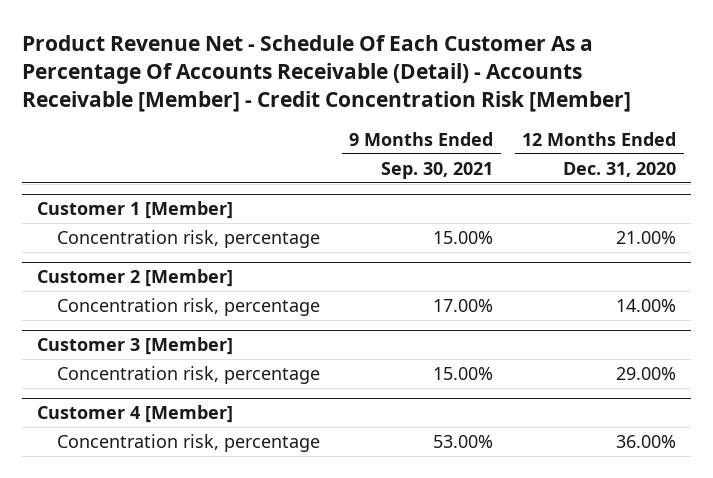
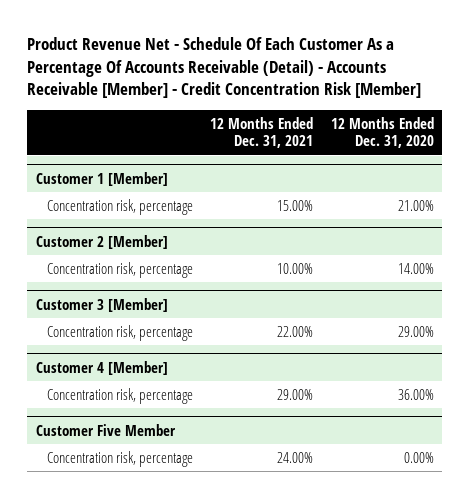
- | 9 Months Ended Sep. 30, 2021 | 12 Months Ended Dec. 31, 2020
+ | 12 Months Ended Dec. 31, 2021 | 12 Months Ended Dec. 31, 2020
+ Customer Five Member
+ Concentration risk, percentage | 24.00% | 0.00%

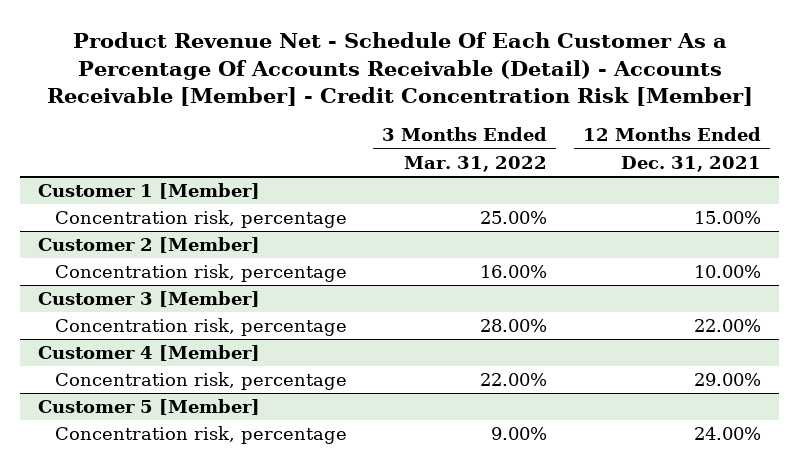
- | 12 Months Ended Dec. 31, 2021 | 12 Months Ended Dec. 31, 2020
+ | 3 Months Ended Mar. 31, 2022 | 12 Months Ended Dec. 31, 2021
- Customer Five Member
+ Customer 5 [Member]

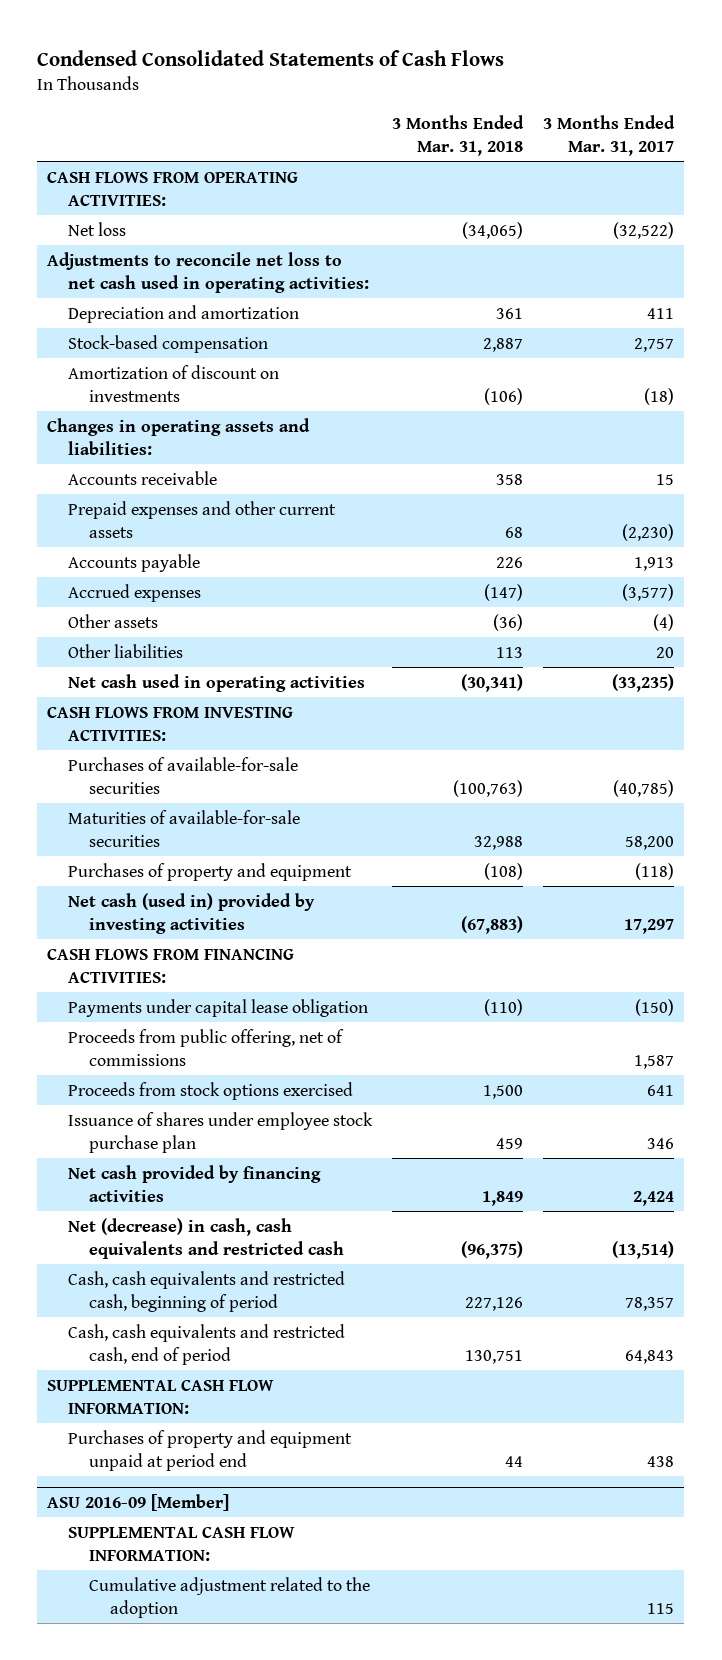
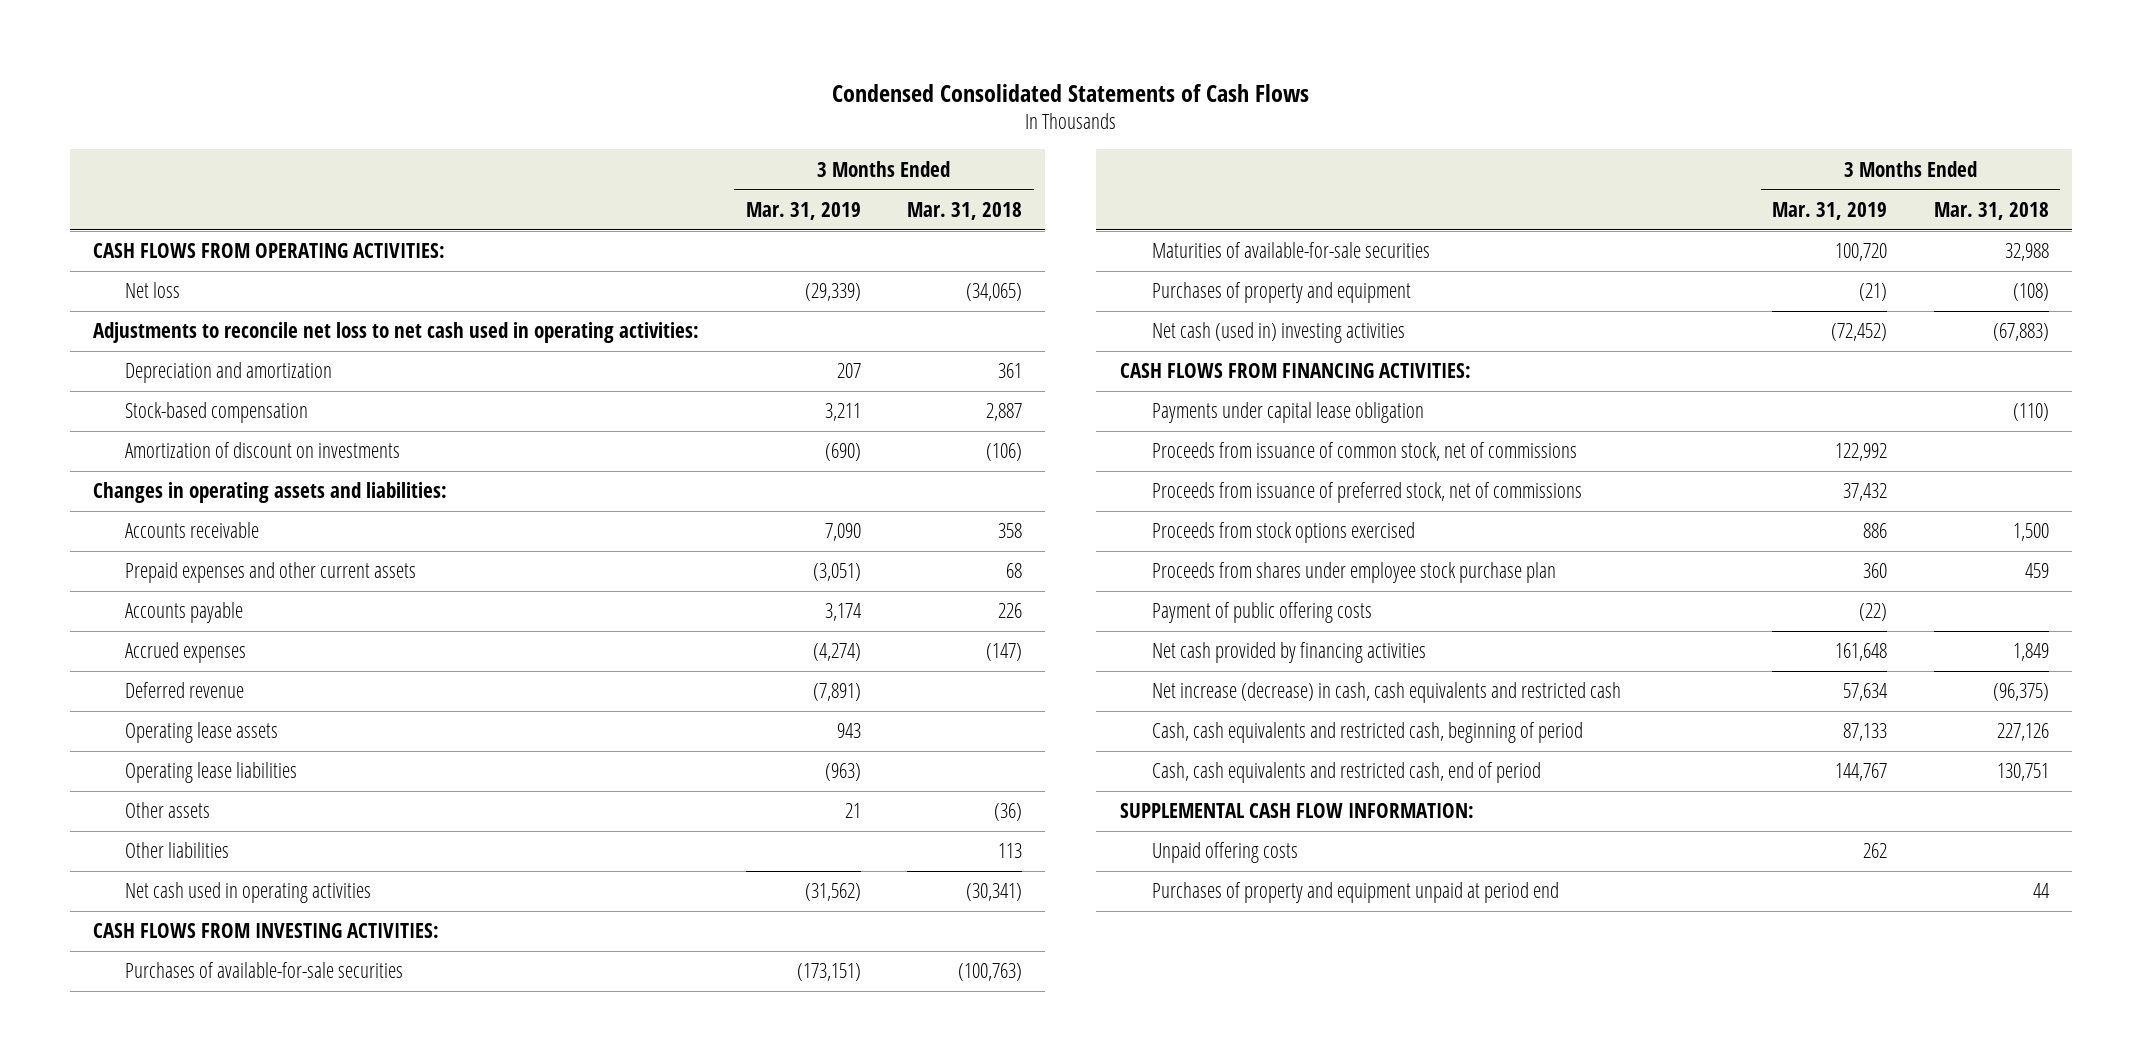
- | 3 Months Ended Mar. 31, 2018 | 3 Months Ended Mar. 31, 2017
+ | 3 Months Ended Mar. 31, 2019 | 3 Months Ended Mar. 31, 2018
+ Deferred revenue | (7,891) |
+ Operating lease assets | 943 |
+ Operating lease liabilities | (963) |
- Net cash (used in) provided by investing activities | (67,883) | 17,297
+ Net cash (used in) investing activities | (72,452) | (67,883)
- Proceeds from public offering, net of commissions | | 1,587
+ Proceeds from issuance of common stock, net of commissions | 122,992 |
+ Proceeds from issuance of preferred stock, net of commissions | 37,432 |
- Issuance of shares under employee stock purchase plan | 459 | 346
+ Proceeds from shares under employee stock purchase plan | 360 | 459
+ Payment of public offering costs | (22) |
- Net (decrease) in cash, cash equivalents and restricted cash | (96,375) | (13,514)
+ Net increase (decrease) in cash, cash equivalents and restricted cash | 57,634 | (96,375)
+ Unpaid offering costs | 262 |
- ASU 2016-09 [Member]
- SUPPLEMENTAL CASH FLOW INFORMATION:
- Cumulative adjustment related to the adoption | | 115

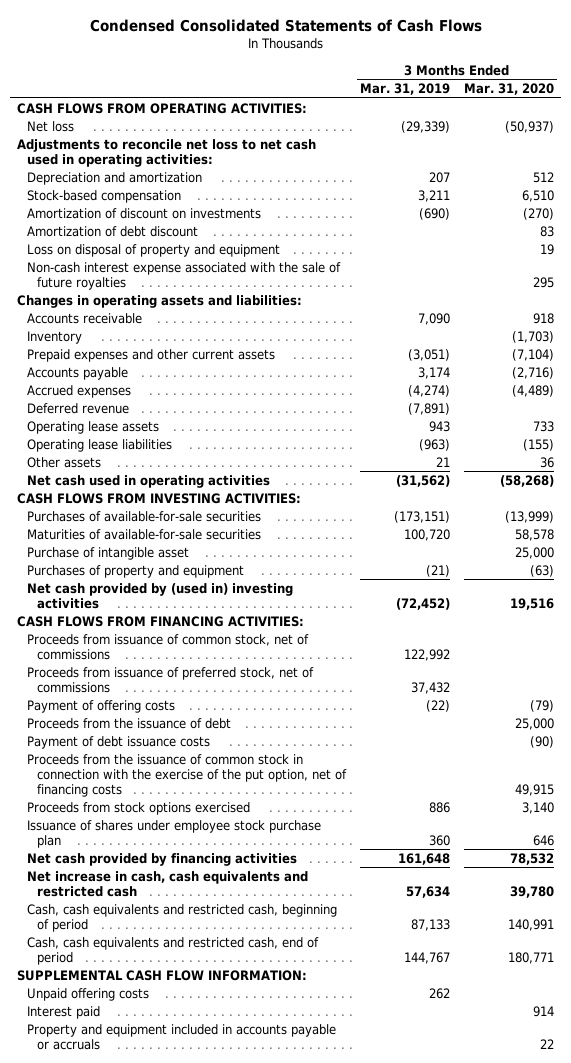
- | 3 Months Ended Mar. 31, 2019 | 3 Months Ended Mar. 31, 2018
+ | 3 Months Ended Mar. 31, 2019 | 3 Months Ended Mar. 31, 2020
+ Amortization of debt discount | | 83
+ Loss on disposal of property and equipment | | 19
+ Non-cash interest expense associated with the sale of future royalties | | 295
+ Inventory | | (1,703)
- Other liabilities | | 113
+ Purchase of intangible asset | | 25,000
- Net cash (used in) investing activities | (72,452) | (67,883)
+ Net cash provided by (used in) investing activities | (72,452) | 19,516
- Payments under capital lease obligation | | (110)
+ Payment of offering costs | (22) | (79)
+ Proceeds from the issuance of debt | | 25,000
+ Payment of debt issuance costs | | (90)
+ Proceeds from the issuance of common stock in connection with the exercise of the put option, net of financing costs | | 49,915
- Proceeds from shares under employee stock purchase plan | 360 | 459
- Payment of public offering costs | (22) |
+ Issuance of shares under employee stock purchase plan | 360 | 646
- Net increase (decrease) in cash, cash equivalents and restricted cash | 57,634 | (96,375)
+ Net increase in cash, cash equivalents and restricted cash | 57,634 | 39,780
- Purchases of property and equipment unpaid at period end | | 44
+ Interest paid | | 914
+ Property and equipment included in accounts payable or accruals | | 22

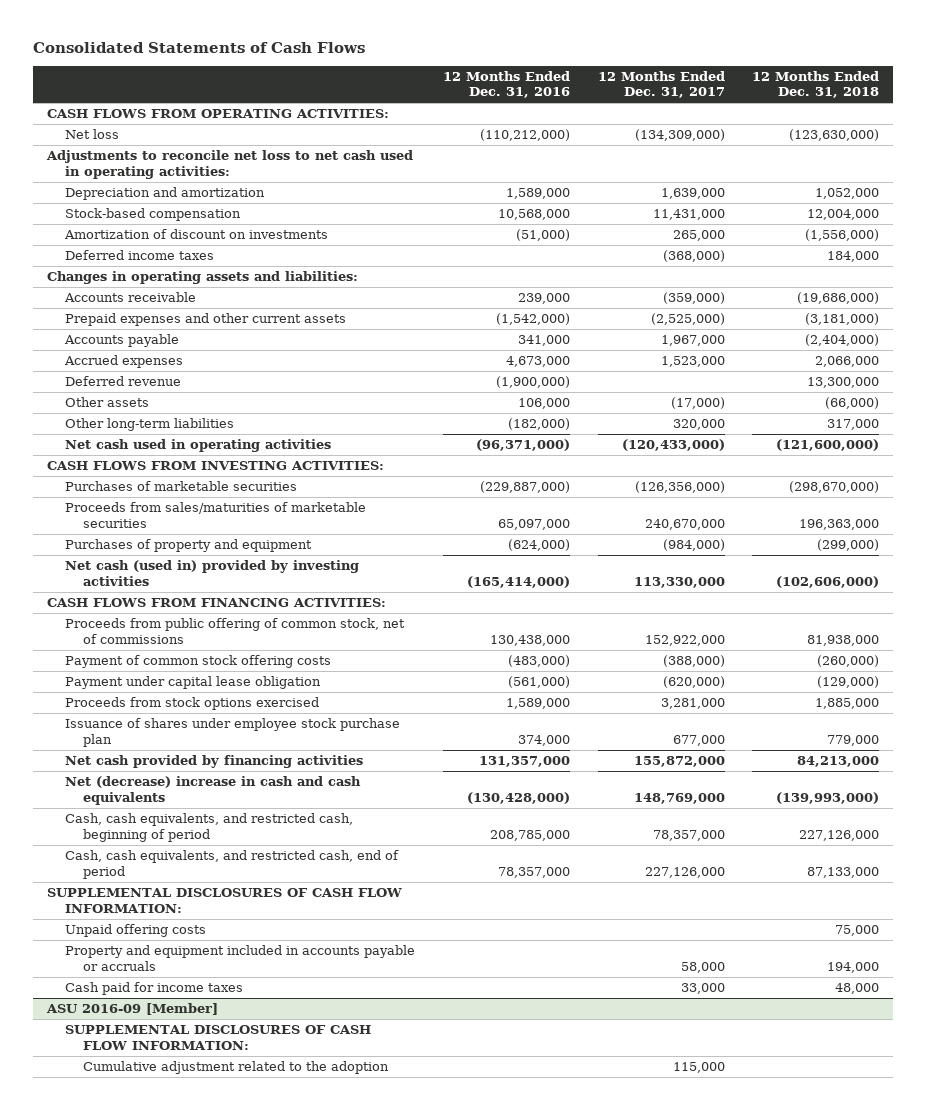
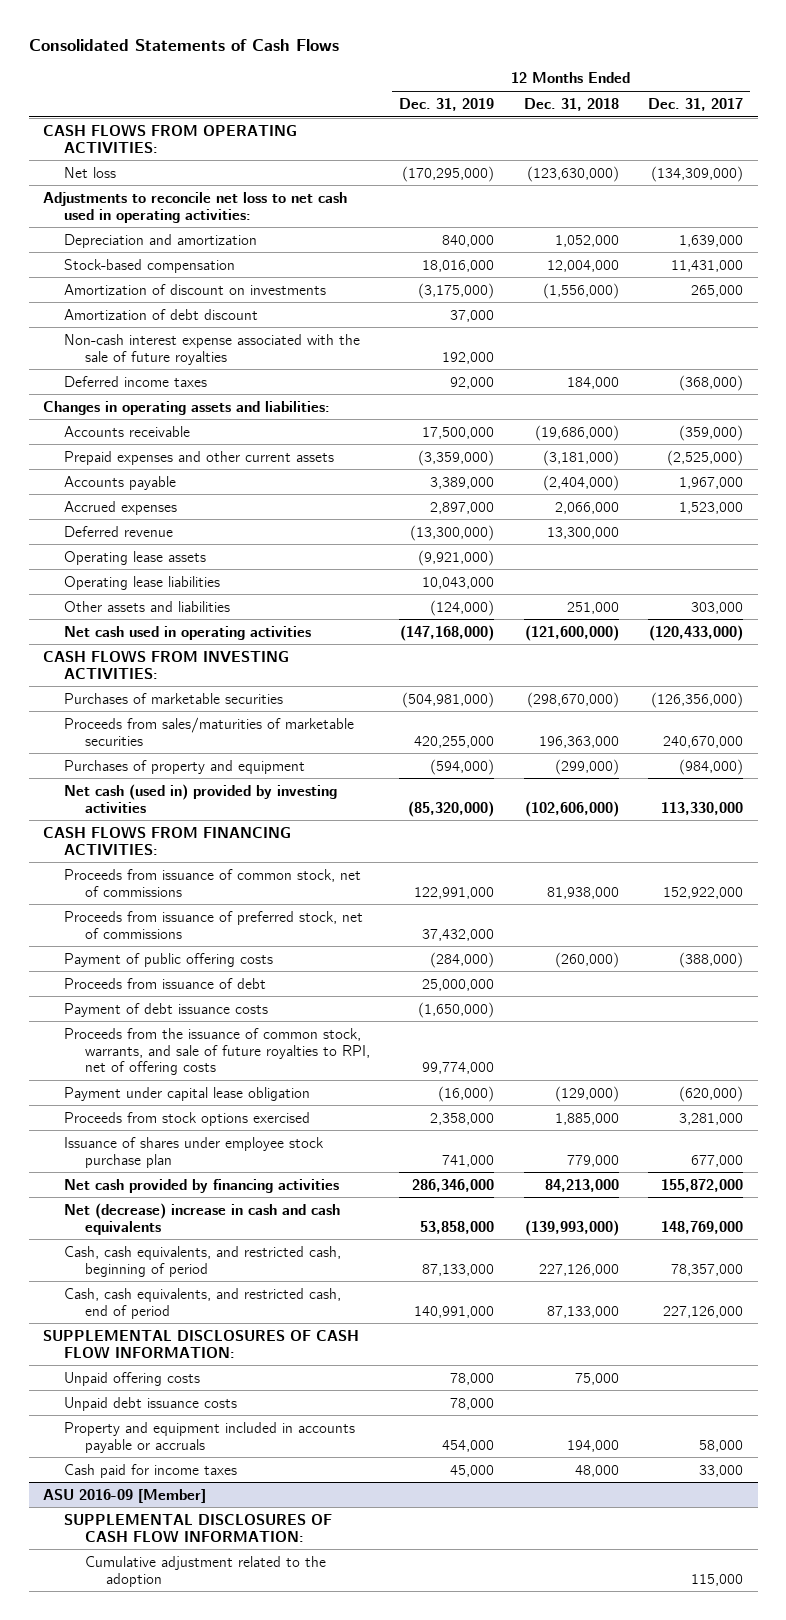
- | 12 Months Ended Dec. 31, 2016 | 12 Months Ended Dec. 31, 2017 | 12 Months Ended Dec. 31, 2018
+ | 12 Months Ended Dec. 31, 2019 | 12 Months Ended Dec. 31, 2018 | 12 Months Ended Dec. 31, 2017
+ Amortization of debt discount | 37,000 | |
+ Non-cash interest expense associated with the sale of future royalties | 192,000 | |
- Other assets | 106,000 | (17,000) | (66,000)
- Other long-term liabilities | (182,000) | 320,000 | 317,000
+ Operating lease assets | (9,921,000) | |
+ Operating lease liabilities | 10,043,000 | |
+ Other assets and liabilities | (124,000) | 251,000 | 303,000
- Proceeds from public offering of common stock, net of commissions | 130,438,000 | 152,922,000 | 81,938,000
- Payment of common stock offering costs | (483,000) | (388,000) | (260,000)
+ Proceeds from issuance of common stock, net of commissions | 122,991,000 | 81,938,000 | 152,922,000
+ Proceeds from issuance of preferred stock, net of commissions | 37,432,000 | |
+ Payment of public offering costs | (284,000) | (260,000) | (388,000)
+ Proceeds from issuance of debt | 25,000,000 | |
+ Payment of debt issuance costs | (1,650,000) | |
+ Proceeds from the issuance of common stock, warrants, and sale of future royalties to RPI, net of offering costs | 99,774,000 | |
+ Unpaid debt issuance costs | 78,000 | |

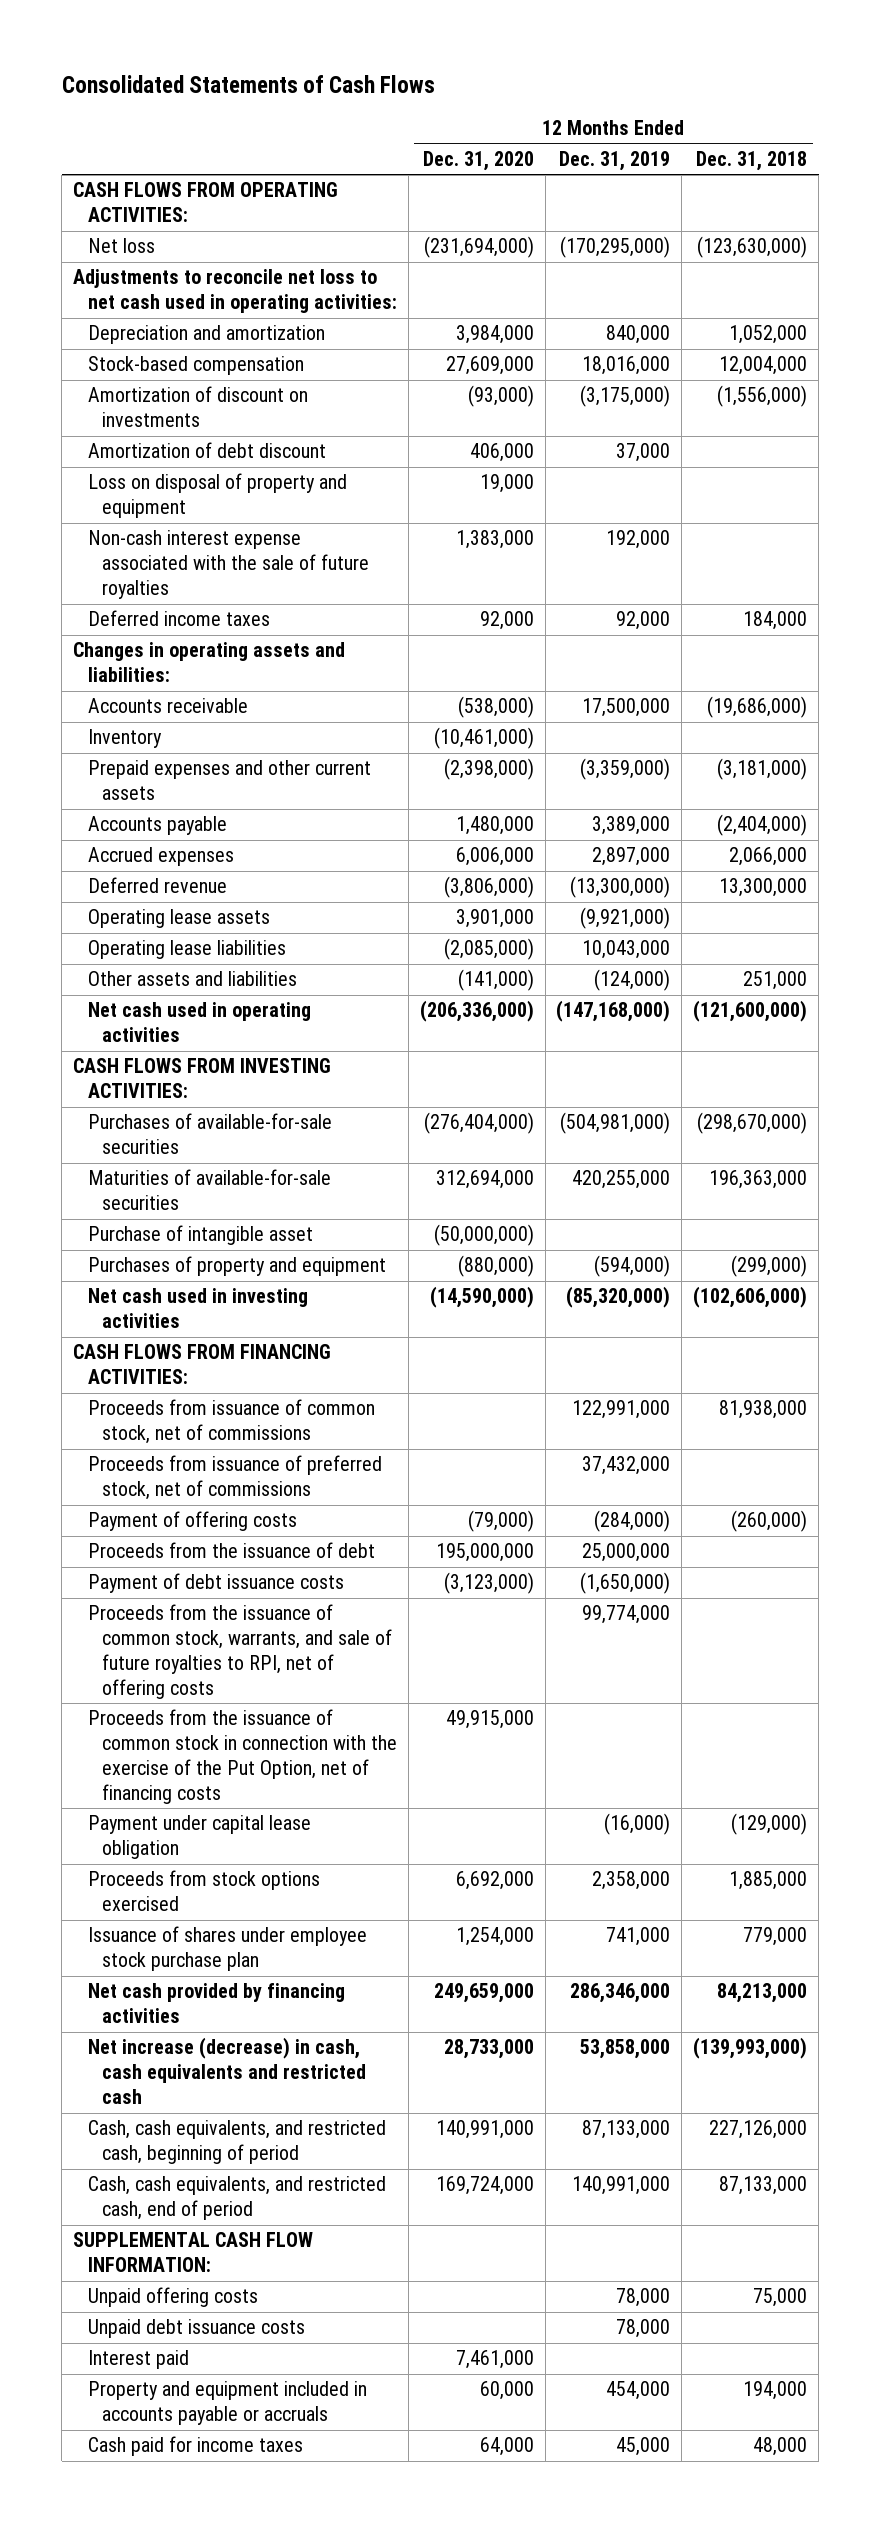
- | 12 Months Ended Dec. 31, 2019 | 12 Months Ended Dec. 31, 2018 | 12 Months Ended Dec. 31, 2017
+ | 12 Months Ended Dec. 31, 2020 | 12 Months Ended Dec. 31, 2019 | 12 Months Ended Dec. 31, 2018
+ Loss on disposal of property and equipment | 19,000 | |
+ Inventory | (10,461,000) | |
- Purchases of marketable securities | (504,981,000) | (298,670,000) | (126,356,000)
- Proceeds from sales/maturities of marketable securities | 420,255,000 | 196,363,000 | 240,670,000
+ Purchases of available-for-sale securities | (276,404,000) | (504,981,000) | (298,670,000)
+ Maturities of available-for-sale securities | 312,694,000 | 420,255,000 | 196,363,000
+ Purchase of intangible asset | (50,000,000) | |
- Net cash (used in) provided by investing activities | (85,320,000) | (102,606,000) | 113,330,000
+ Net cash used in investing activities | (14,590,000) | (85,320,000) | (102,606,000)
- Payment of public offering costs | (284,000) | (260,000) | (388,000)
- Proceeds from issuance of debt | 25,000,000 | |
+ Payment of offering costs | (79,000) | (284,000) | (260,000)
+ Proceeds from the issuance of debt | 195,000,000 | 25,000,000 |
+ Proceeds from the issuance of common stock in connection with the exercise of the Put Option, net of financing costs | 49,915,000 | |
- Net (decrease) increase in cash and cash equivalents | 53,858,000 | (139,993,000) | 148,769,000
+ Net increase (decrease) in cash, cash equivalents and restricted cash | 28,733,000 | 53,858,000 | (139,993,000)
- SUPPLEMENTAL DISCLOSURES OF CASH FLOW INFORMATION:
+ SUPPLEMENTAL CASH FLOW INFORMATION:
+ Interest paid | 7,461,000 | |
- ASU 2016-09 [Member]
- SUPPLEMENTAL DISCLOSURES OF CASH FLOW INFORMATION:
- Cumulative adjustment related to the adoption | | | 115,000

